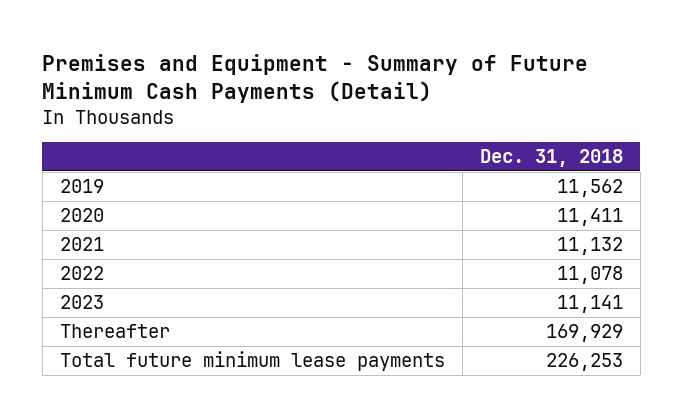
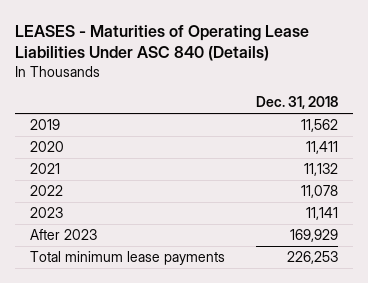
- Premises and Equipment - Summary of Future Minimum Cash Payments (Detail)
+ LEASES - Maturities of Operating Lease Liabilities Under ASC 840 (Details)
- Thereafter | 169,929
- Total future minimum lease payments | 226,253
+ After 2023 | 169,929
+ Total minimum lease payments | 226,253

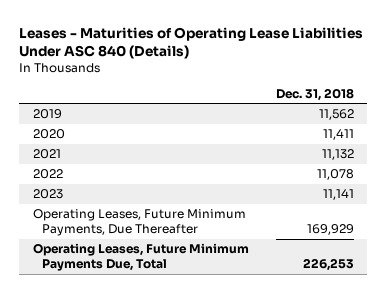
- LEASES - Maturities of Operating Lease Liabilities Under ASC 840 (Details)
+ Leases - Maturities of Operating Lease Liabilities Under ASC 840 (Details)
- After 2023 | 169,929
- Total minimum lease payments | 226,253
+ Operating Leases, Future Minimum Payments, Due Thereafter | 169,929
+ Operating Leases, Future Minimum Payments Due, Total | 226,253

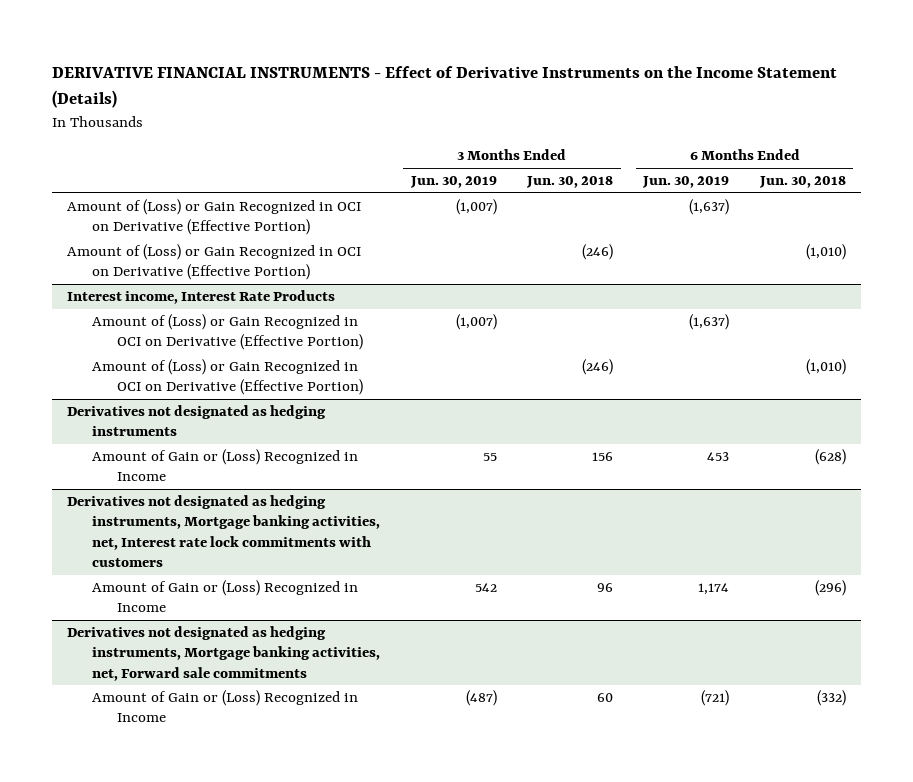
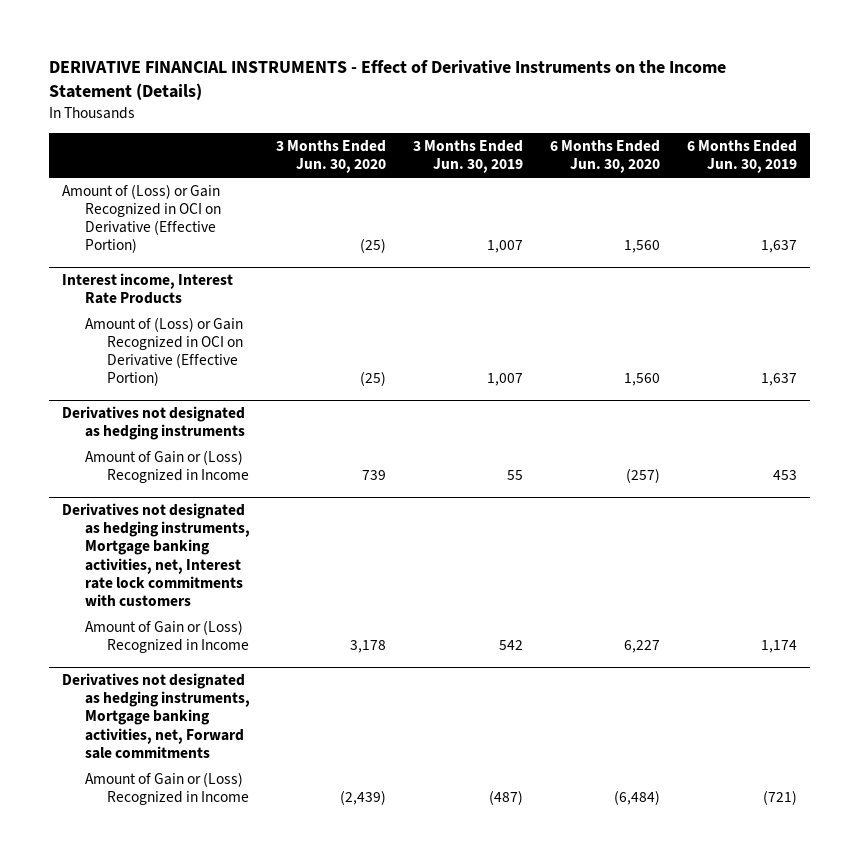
- | 3 Months Ended Jun. 30, 2019 | 3 Months Ended Jun. 30, 2018 | 6 Months Ended Jun. 30, 2019 | 6 Months Ended Jun. 30, 2018
+ | 3 Months Ended Jun. 30, 2020 | 3 Months Ended Jun. 30, 2019 | 6 Months Ended Jun. 30, 2020 | 6 Months Ended Jun. 30, 2019
- Amount of (Loss) or Gain Recognized in OCI on Derivative (Effective Portion) | (1,007) | | (1,637) |
- Amount of (Loss) or Gain Recognized in OCI on Derivative (Effective Portion) | | (246) | | (1,010)
+ Amount of (Loss) or Gain Recognized in OCI on Derivative (Effective Portion) | (25) | 1,007 | 1,560 | 1,637
@ Interest income, Interest Rate Products
- Amount of (Loss) or Gain Recognized in OCI on Derivative (Effective Portion) | (1,007) | | (1,637) |
- Amount of (Loss) or Gain Recognized in OCI on Derivative (Effective Portion) | | (246) | | (1,010)
+ Amount of (Loss) or Gain Recognized in OCI on Derivative (Effective Portion) | (25) | 1,007 | 1,560 | 1,637

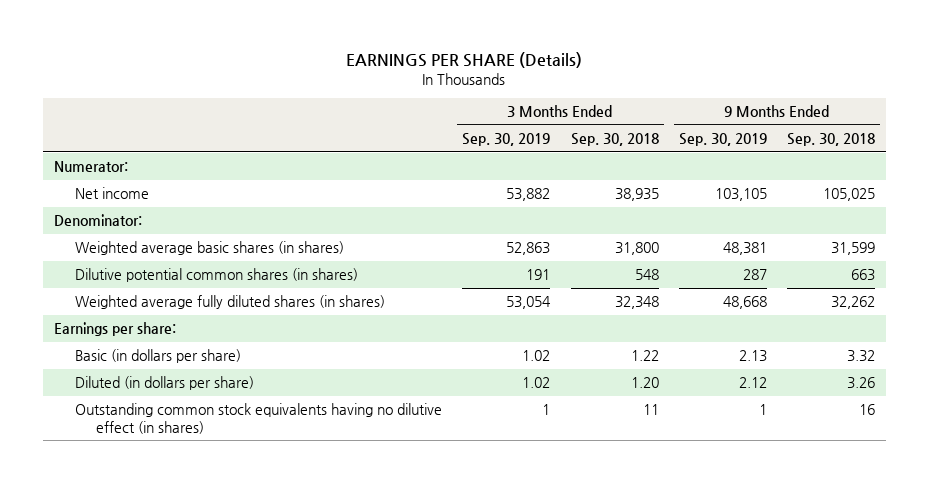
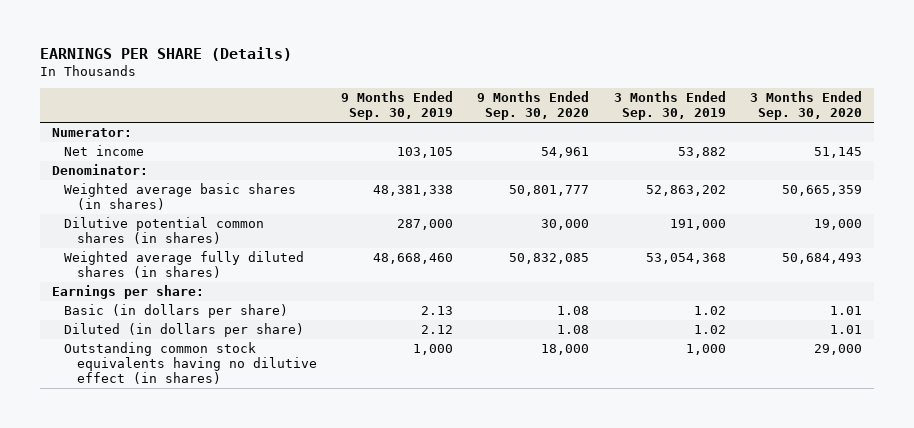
- | 3 Months Ended Sep. 30, 2019 | 3 Months Ended Sep. 30, 2018 | 9 Months Ended Sep. 30, 2019 | 9 Months Ended Sep. 30, 2018
+ | 9 Months Ended Sep. 30, 2019 | 9 Months Ended Sep. 30, 2020 | 3 Months Ended Sep. 30, 2019 | 3 Months Ended Sep. 30, 2020
- Weighted average basic shares (in shares) | 52,863 | 31,800 | 48,381 | 31,599
- Dilutive potential common shares (in shares) | 191 | 548 | 287 | 663
- Weighted average fully diluted shares (in shares) | 53,054 | 32,348 | 48,668 | 32,262
+ Weighted average basic shares (in shares) | 48,381,338 | 50,801,777 | 52,863,202 | 50,665,359
+ Dilutive potential common shares (in shares) | 287,000 | 30,000 | 191,000 | 19,000
+ Weighted average fully diluted shares (in shares) | 48,668,460 | 50,832,085 | 53,054,368 | 50,684,493
- Outstanding common stock equivalents having no dilutive effect (in shares) | 1 | 11 | 1 | 16
+ Outstanding common stock equivalents having no dilutive effect (in shares) | 1,000 | 18,000 | 1,000 | 29,000

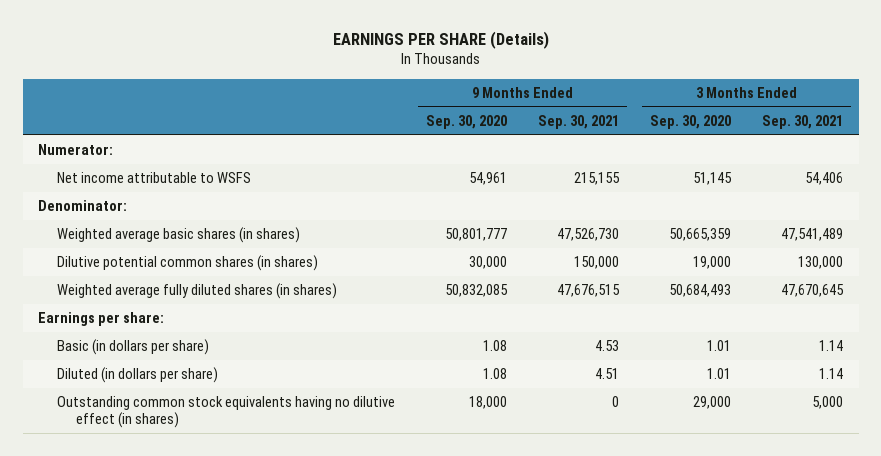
- | 9 Months Ended Sep. 30, 2019 | 9 Months Ended Sep. 30, 2020 | 3 Months Ended Sep. 30, 2019 | 3 Months Ended Sep. 30, 2020
+ | 9 Months Ended Sep. 30, 2020 | 9 Months Ended Sep. 30, 2021 | 3 Months Ended Sep. 30, 2020 | 3 Months Ended Sep. 30, 2021
- Net income | 103,105 | 54,961 | 53,882 | 51,145
+ Net income attributable to WSFS | 54,961 | 215,155 | 51,145 | 54,406

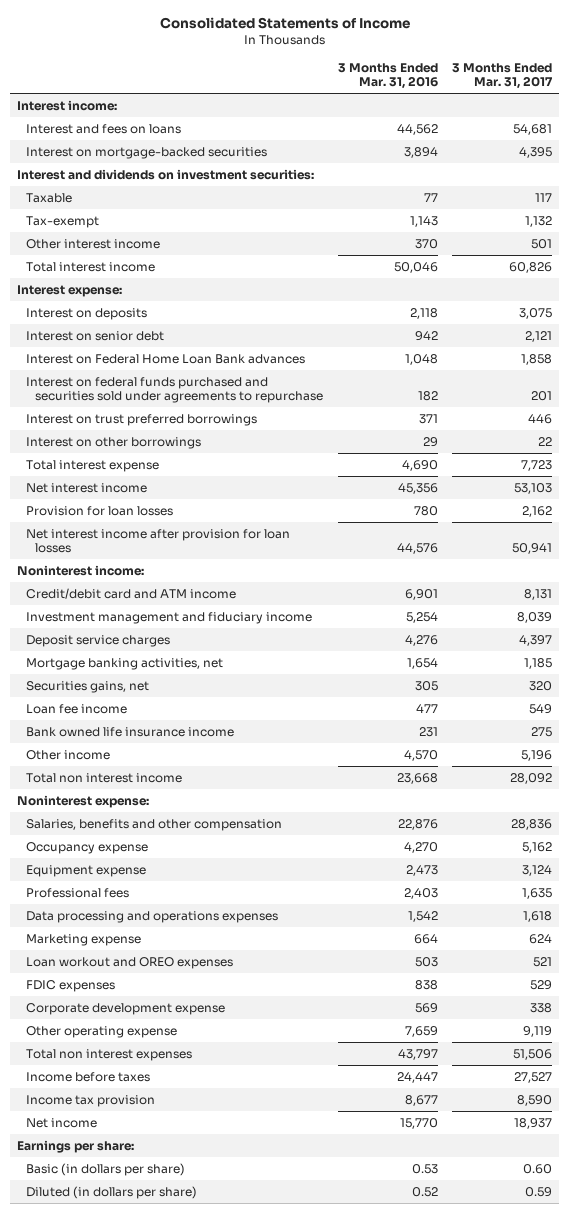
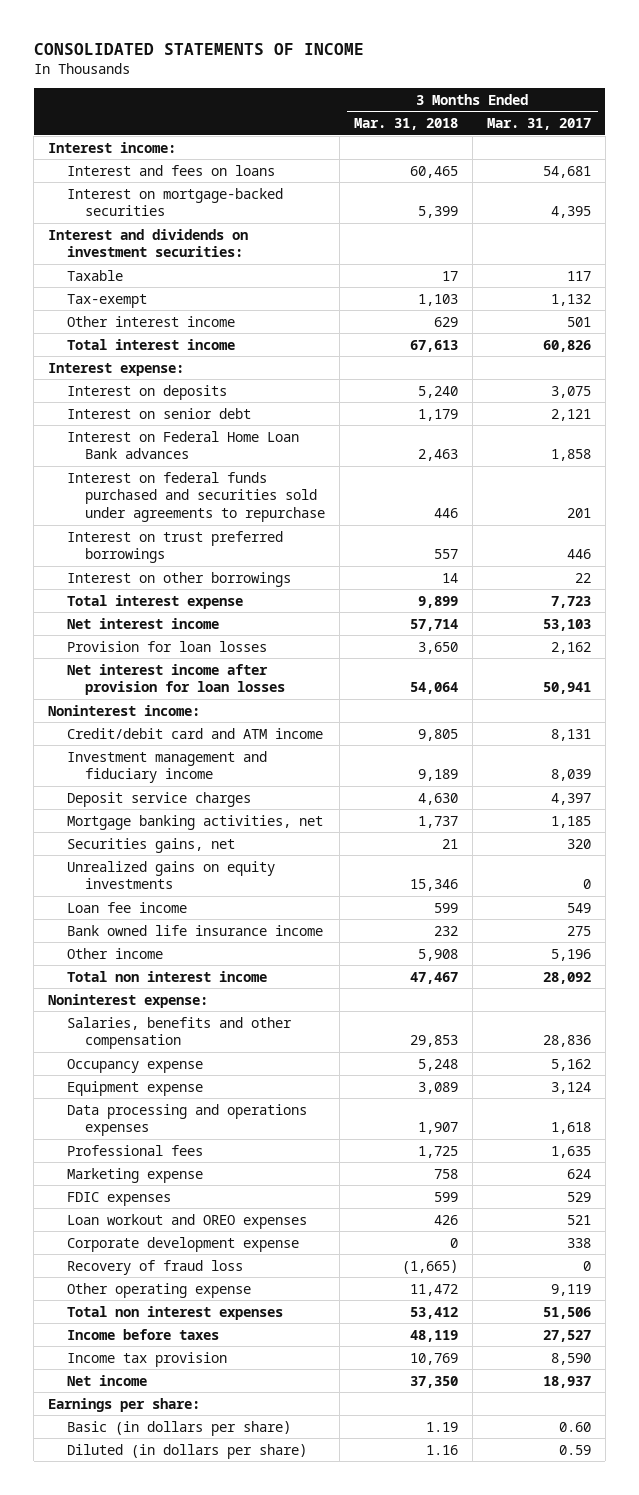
- Consolidated Statements of Income
+ CONSOLIDATED STATEMENTS OF INCOME
- | 3 Months Ended Mar. 31, 2016 | 3 Months Ended Mar. 31, 2017
+ | 3 Months Ended Mar. 31, 2018 | 3 Months Ended Mar. 31, 2017
+ Unrealized gains on equity investments | 15,346 | 0
moved down: Professional fees | 1,725 | 1,635
moved down: Loan workout and OREO expenses | 426 | 521
+ Recovery of fraud loss | (1,665) | 0

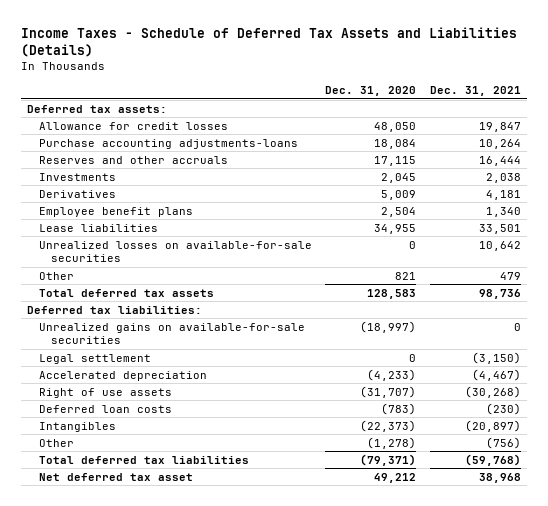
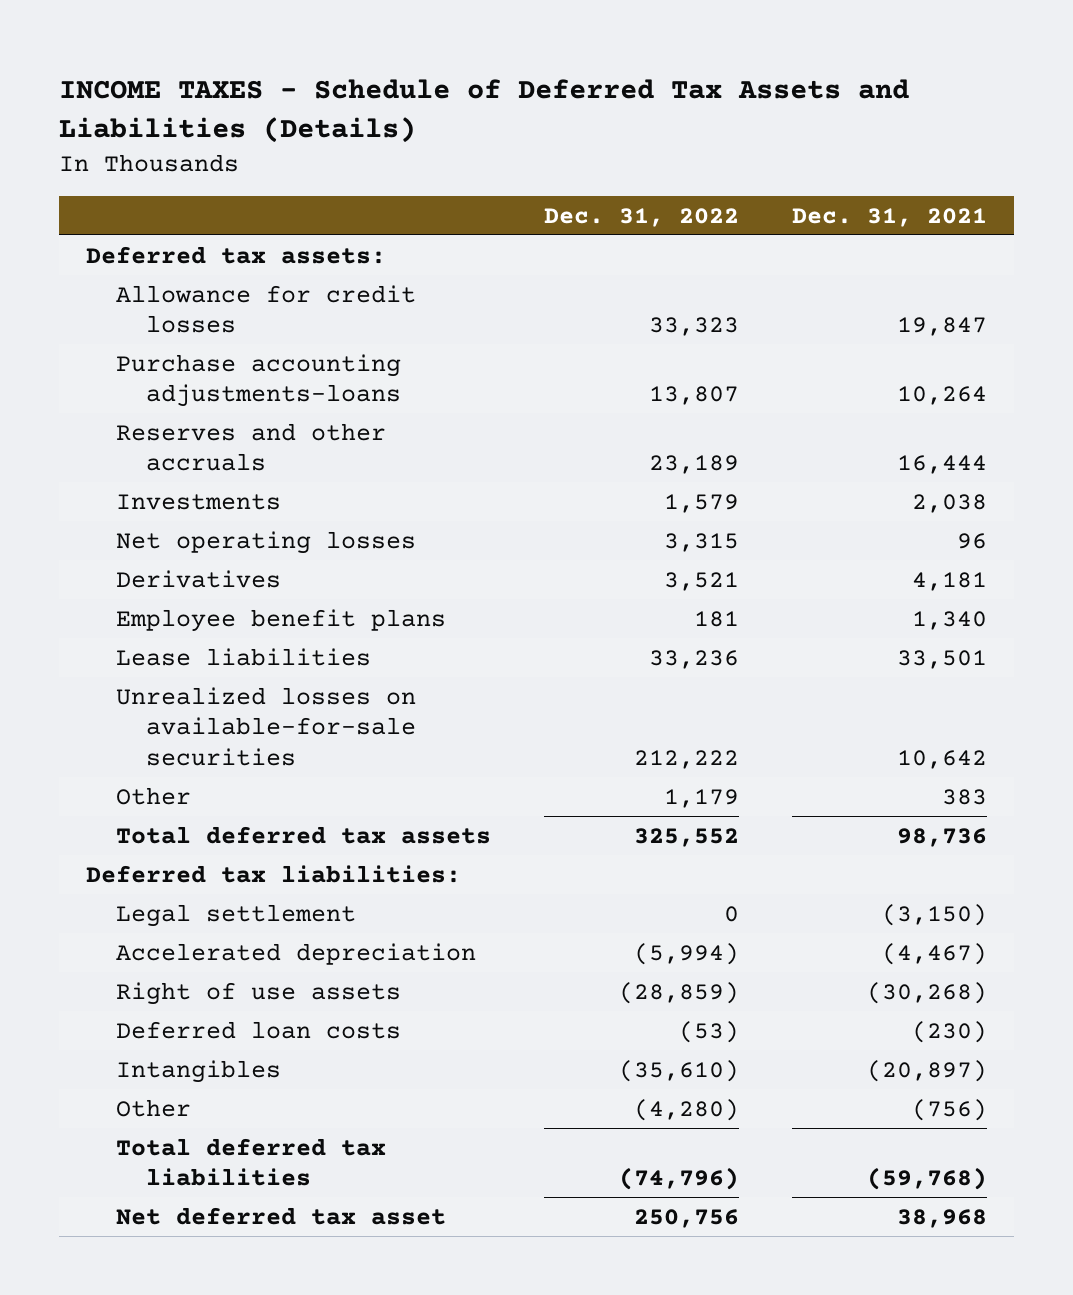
- Income Taxes - Schedule of Deferred Tax Assets and Liabilities (Details)
+ INCOME TAXES - Schedule of Deferred Tax Assets and Liabilities (Details)
- | Dec. 31, 2020 | Dec. 31, 2021
+ | Dec. 31, 2022 | Dec. 31, 2021
+ Net operating losses | 3,315 | 96
- Other | 821 | 479
+ Other | 1,179 | 383
- Unrealized gains on available-for-sale securities | (18,997) | 0

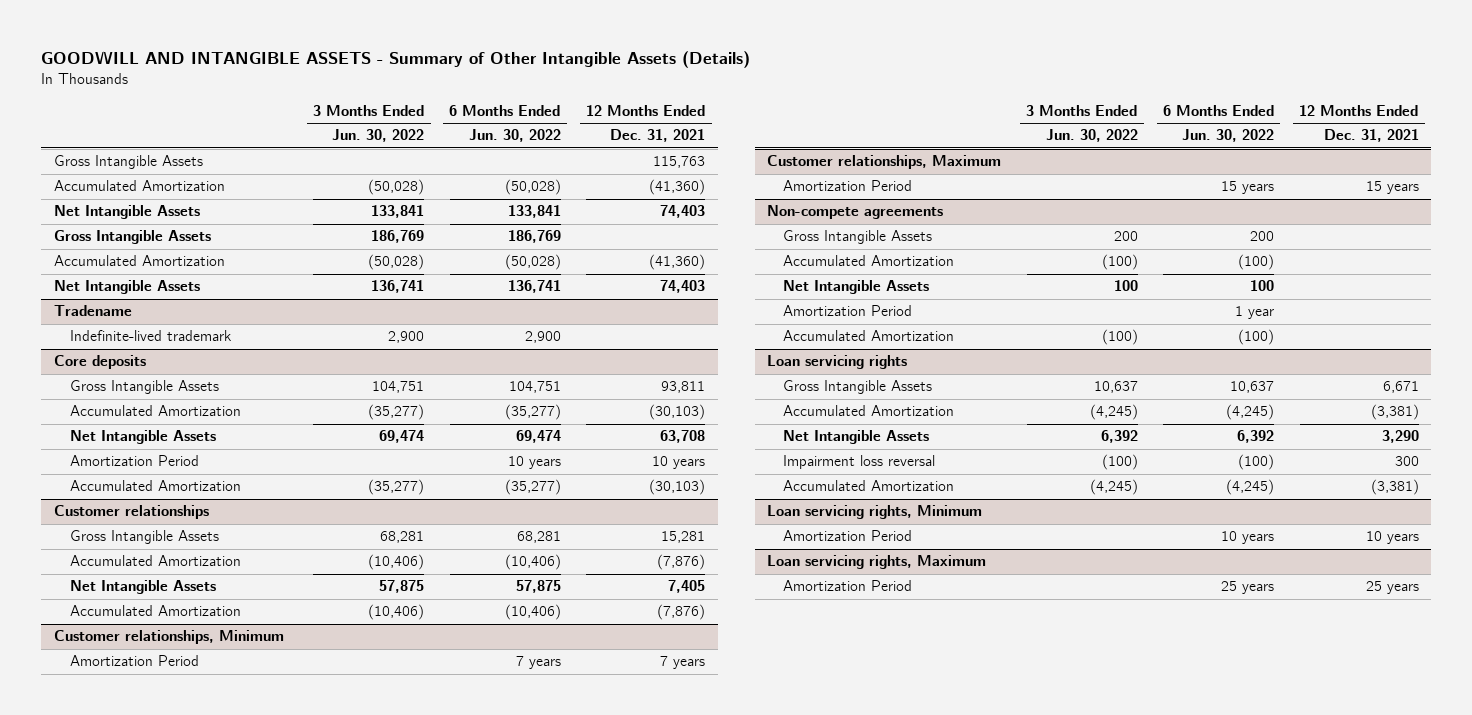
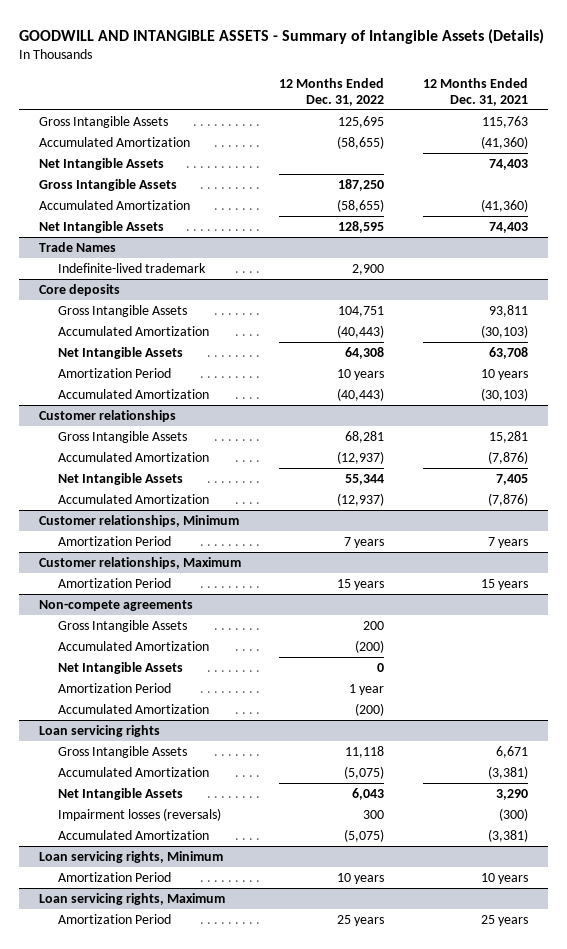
- GOODWILL AND INTANGIBLE ASSETS - Summary of Other Intangible Assets (Details)
+ GOODWILL AND INTANGIBLE ASSETS - Summary of Intangible Assets (Details)
- | 3 Months Ended Jun. 30, 2022 | 6 Months Ended Jun. 30, 2022 | 12 Months Ended Dec. 31, 2021
+ | 12 Months Ended Dec. 31, 2022 | 12 Months Ended Dec. 31, 2021
- Tradename
+ Trade Names
@ Loan servicing rights
- Impairment loss reversal | (100) | (100) | 300
+ Impairment losses (reversals) | 300 | (300)

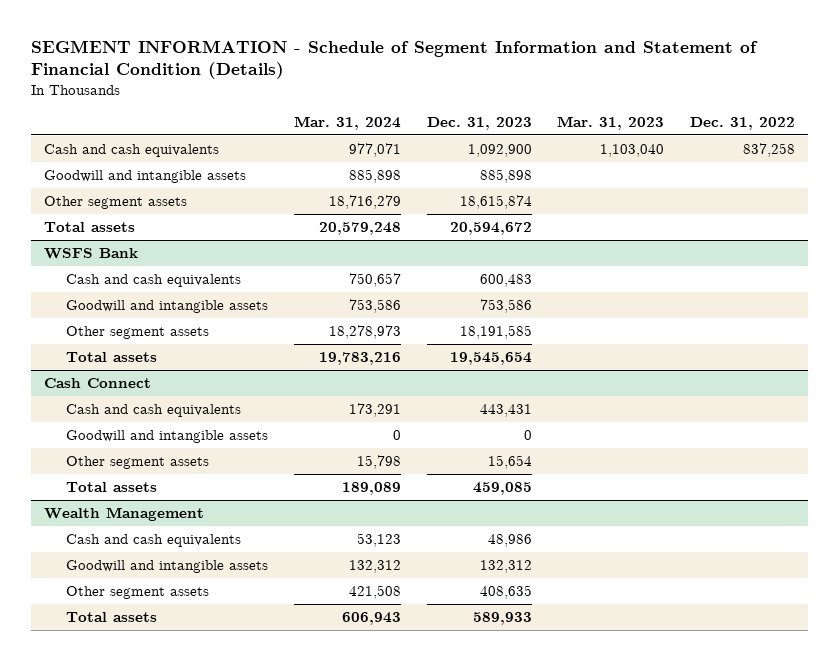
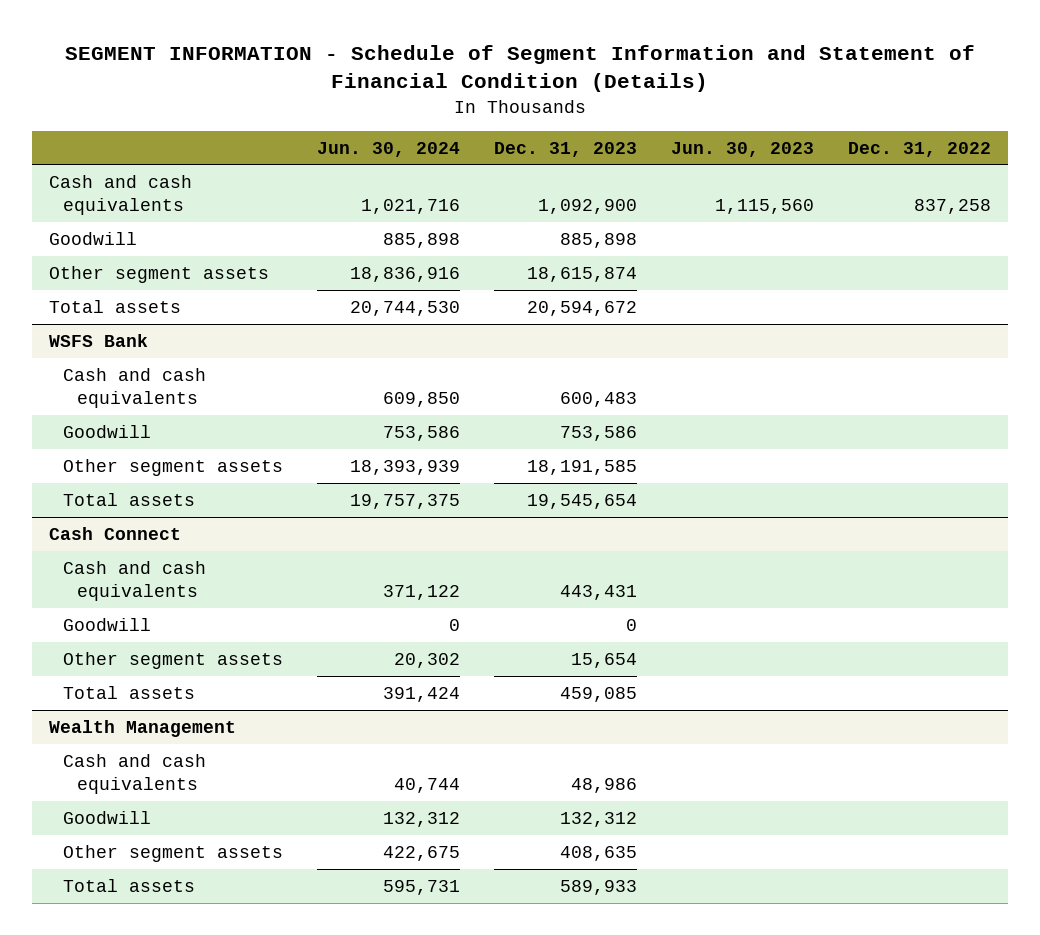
- | Mar. 31, 2024 | Dec. 31, 2023 | Mar. 31, 2023 | Dec. 31, 2022
+ | Jun. 30, 2024 | Dec. 31, 2023 | Jun. 30, 2023 | Dec. 31, 2022
- Goodwill and intangible assets | 885,898 | 885,898 | |
+ Goodwill | 885,898 | 885,898 | |
@ WSFS Bank
- Goodwill and intangible assets | 753,586 | 753,586 | |
+ Goodwill | 753,586 | 753,586 | |
@ Cash Connect
- Goodwill and intangible assets | 0 | 0 | |
+ Goodwill | 0 | 0 | |
@ Wealth Management
- Goodwill and intangible assets | 132,312 | 132,312 | |
+ Goodwill | 132,312 | 132,312 | |

